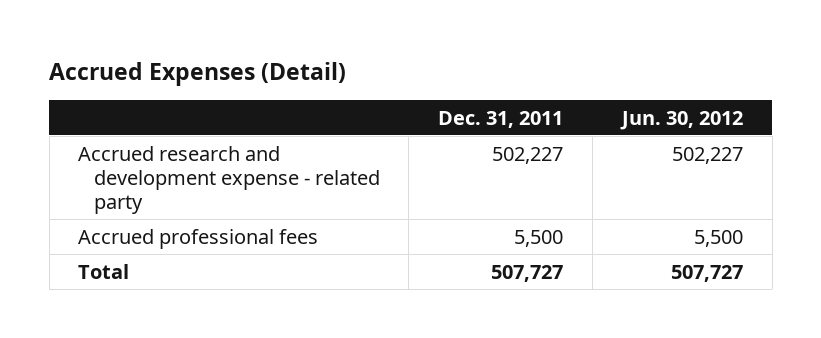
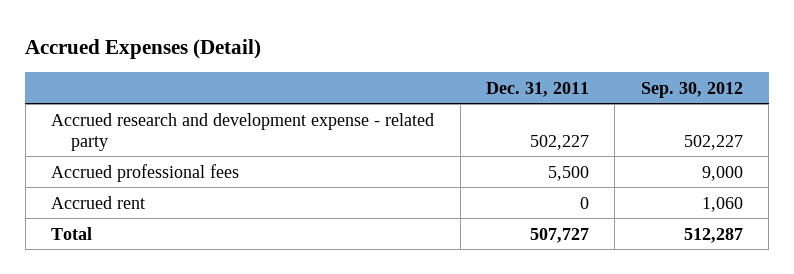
- | Dec. 31, 2011 | Jun. 30, 2012
+ | Dec. 31, 2011 | Sep. 30, 2012
+ Accrued rent | 0 | 1,060

